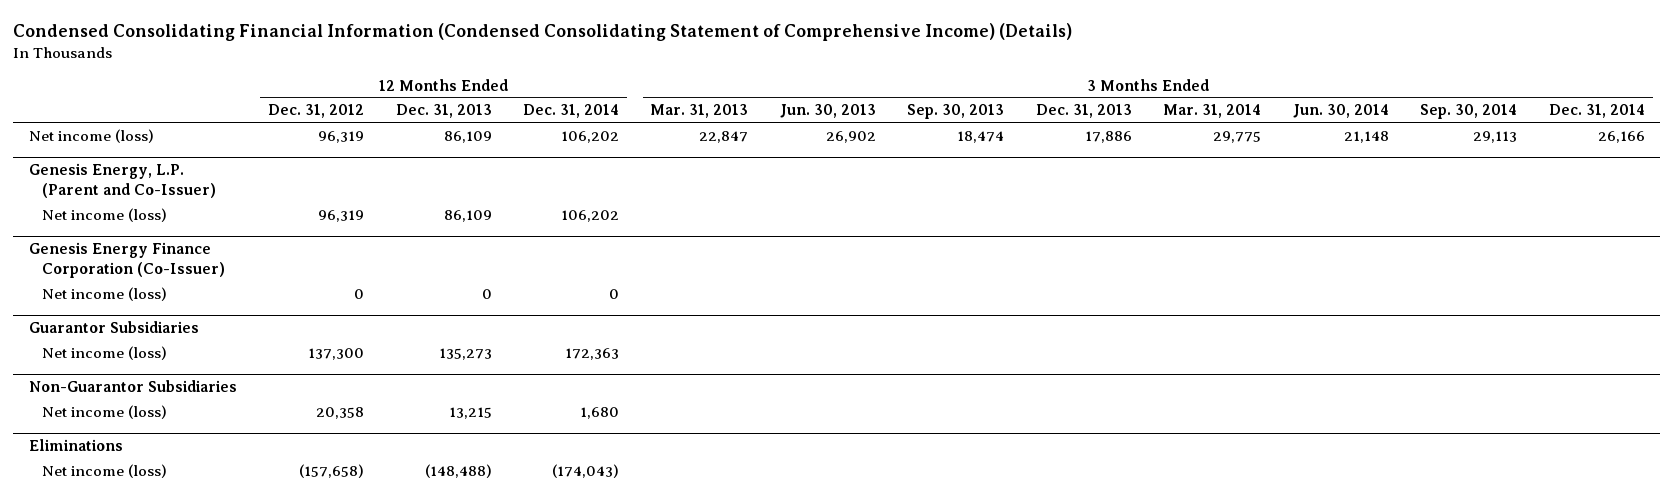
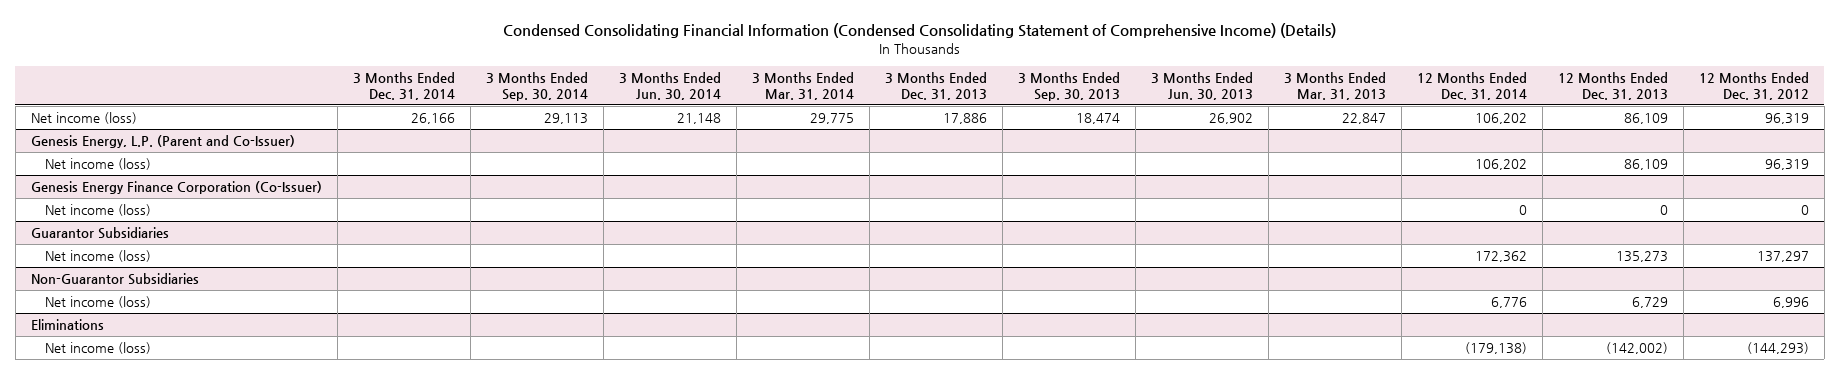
- | 12 Months Ended Dec. 31, 2012 | 12 Months Ended Dec. 31, 2013 | 12 Months Ended Dec. 31, 2014 | 3 Months Ended Mar. 31, 2013 | 3 Months Ended Jun. 30, 2013 | 3 Months Ended Sep. 30, 2013 | 3 Months Ended Dec. 31, 2013 | 3 Months Ended Mar. 31, 2014 | 3 Months Ended Jun. 30, 2014 | 3 Months Ended Sep. 30, 2014 | 3 Months Ended Dec. 31, 2014
+ | 3 Months Ended Dec. 31, 2014 | 3 Months Ended Sep. 30, 2014 | 3 Months Ended Jun. 30, 2014 | 3 Months Ended Mar. 31, 2014 | 3 Months Ended Dec. 31, 2013 | 3 Months Ended Sep. 30, 2013 | 3 Months Ended Jun. 30, 2013 | 3 Months Ended Mar. 31, 2013 | 12 Months Ended Dec. 31, 2014 | 12 Months Ended Dec. 31, 2013 | 12 Months Ended Dec. 31, 2012
@ Guarantor Subsidiaries
- Net income (loss) | 137,300 | 135,273 | 172,363 | | | | | | | |
+ Net income (loss) | | | | | | | | | 172,362 | 135,273 | 137,297
@ Non-Guarantor Subsidiaries
- Net income (loss) | 20,358 | 13,215 | 1,680 | | | | | | | |
+ Net income (loss) | | | | | | | | | 6,776 | 6,729 | 6,996
@ Eliminations
- Net income (loss) | (157,658) | (148,488) | (174,043) | | | | | | | |
+ Net income (loss) | | | | | | | | | (179,138) | (142,002) | (144,293)

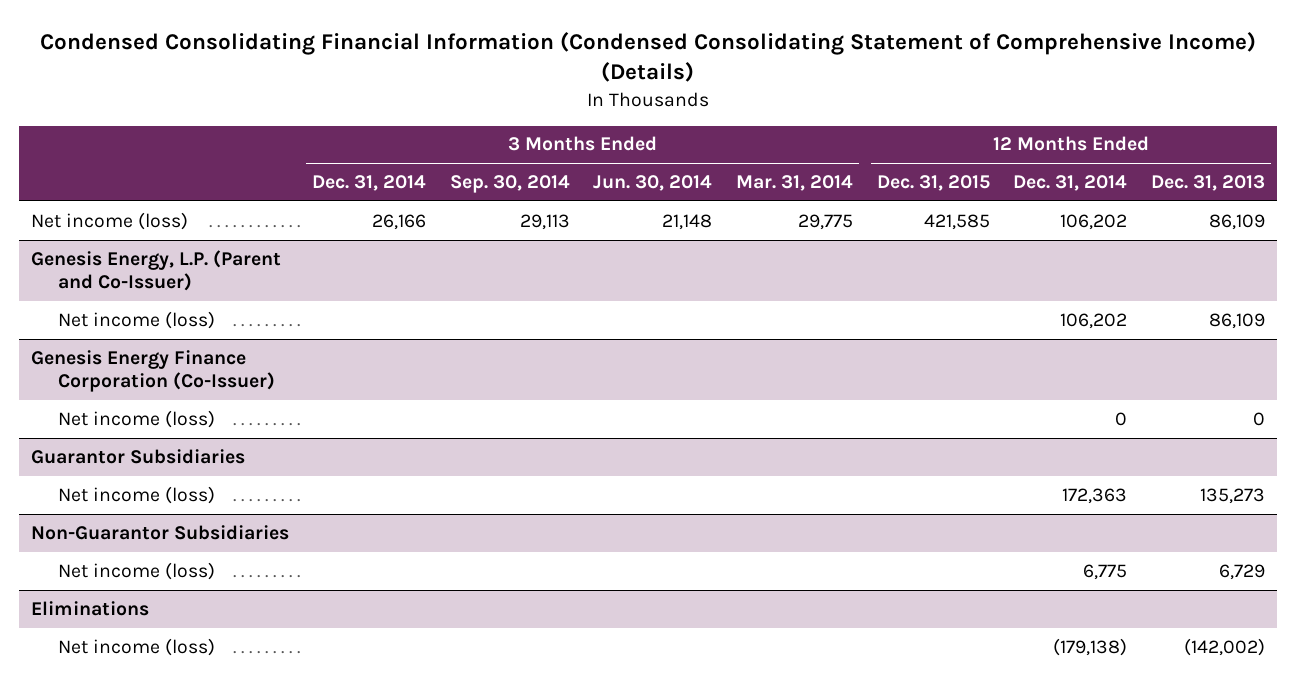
- | 3 Months Ended Dec. 31, 2014 | 3 Months Ended Sep. 30, 2014 | 3 Months Ended Jun. 30, 2014 | 3 Months Ended Mar. 31, 2014 | 3 Months Ended Dec. 31, 2013 | 3 Months Ended Sep. 30, 2013 | 3 Months Ended Jun. 30, 2013 | 3 Months Ended Mar. 31, 2013 | 12 Months Ended Dec. 31, 2014 | 12 Months Ended Dec. 31, 2013 | 12 Months Ended Dec. 31, 2012
+ | 3 Months Ended Dec. 31, 2014 | 3 Months Ended Sep. 30, 2014 | 3 Months Ended Jun. 30, 2014 | 3 Months Ended Mar. 31, 2014 | 12 Months Ended Dec. 31, 2015 | 12 Months Ended Dec. 31, 2014 | 12 Months Ended Dec. 31, 2013
@ Guarantor Subsidiaries
- Net income (loss) | | | | | | | | | 172,362 | 135,273 | 137,297
+ Net income (loss) | | | | | | 172,363 | 135,273
@ Non-Guarantor Subsidiaries
- Net income (loss) | | | | | | | | | 6,776 | 6,729 | 6,996
+ Net income (loss) | | | | | | 6,775 | 6,729

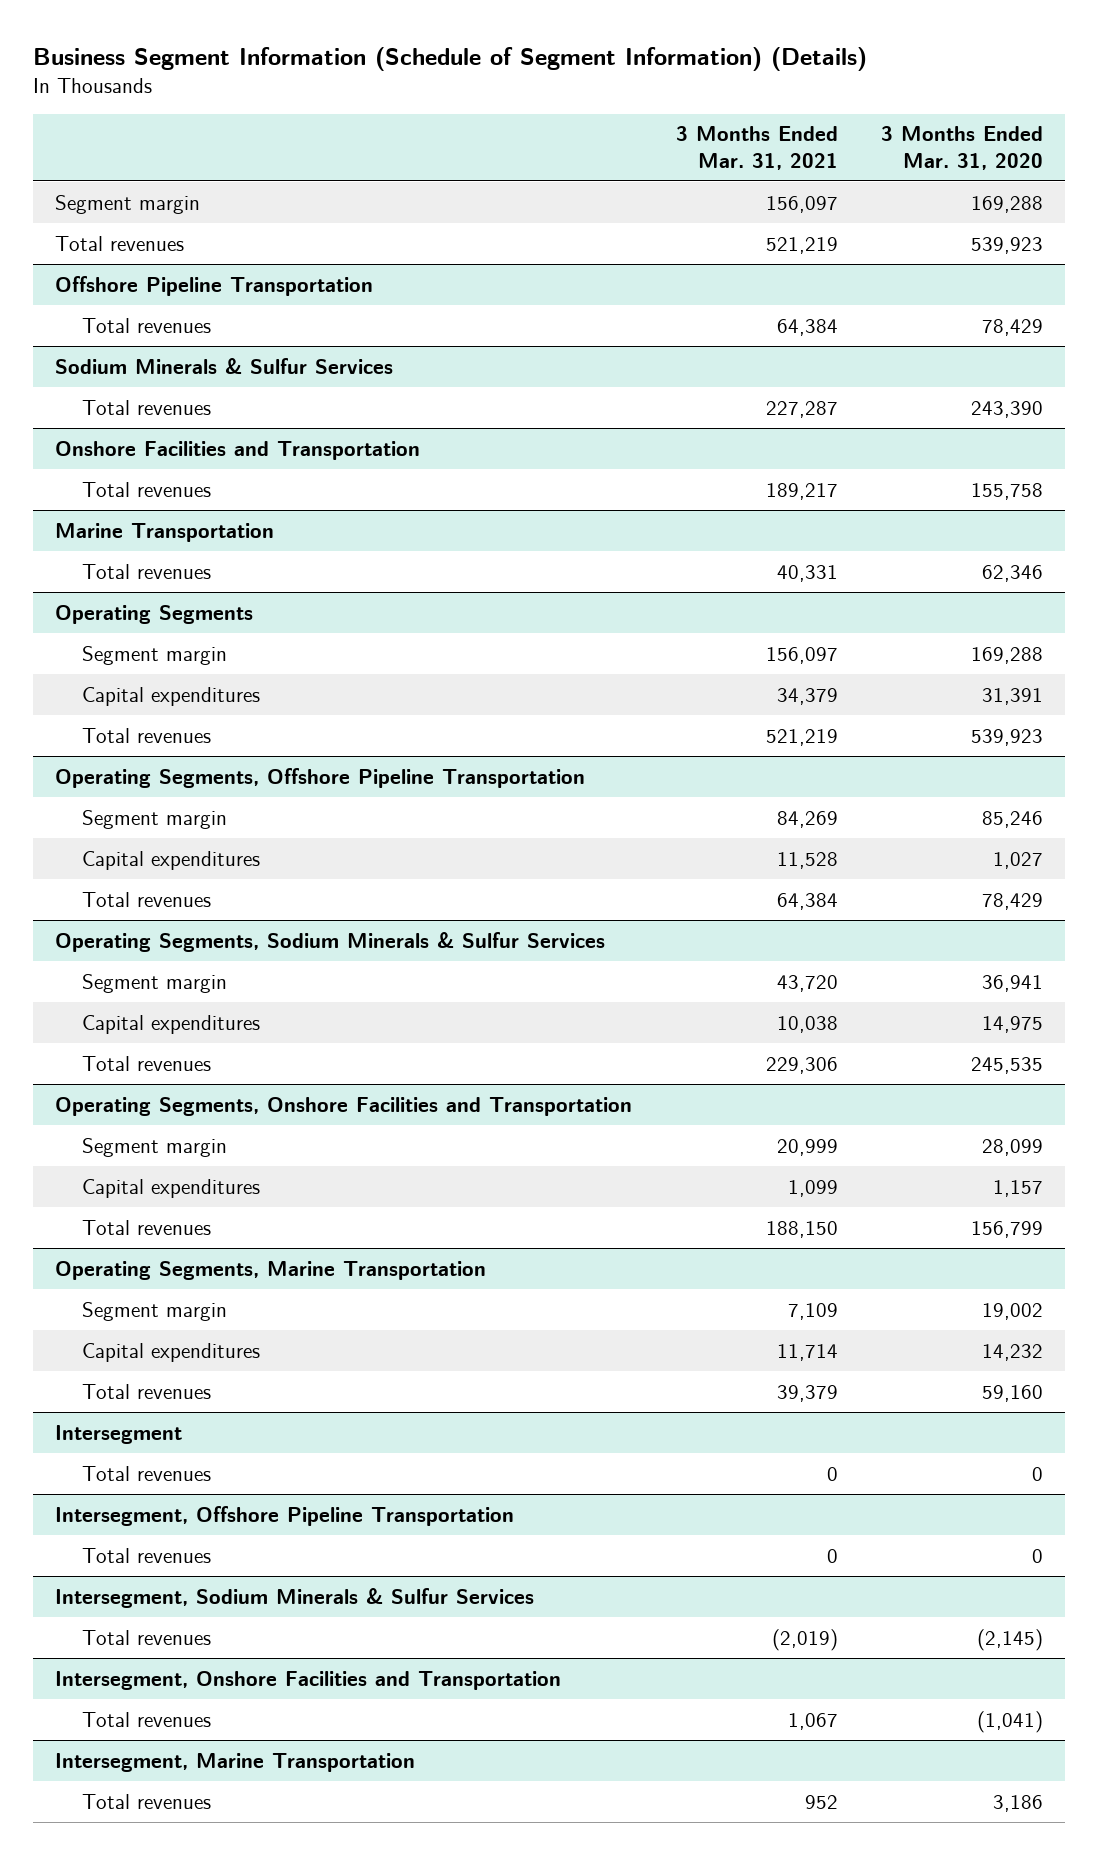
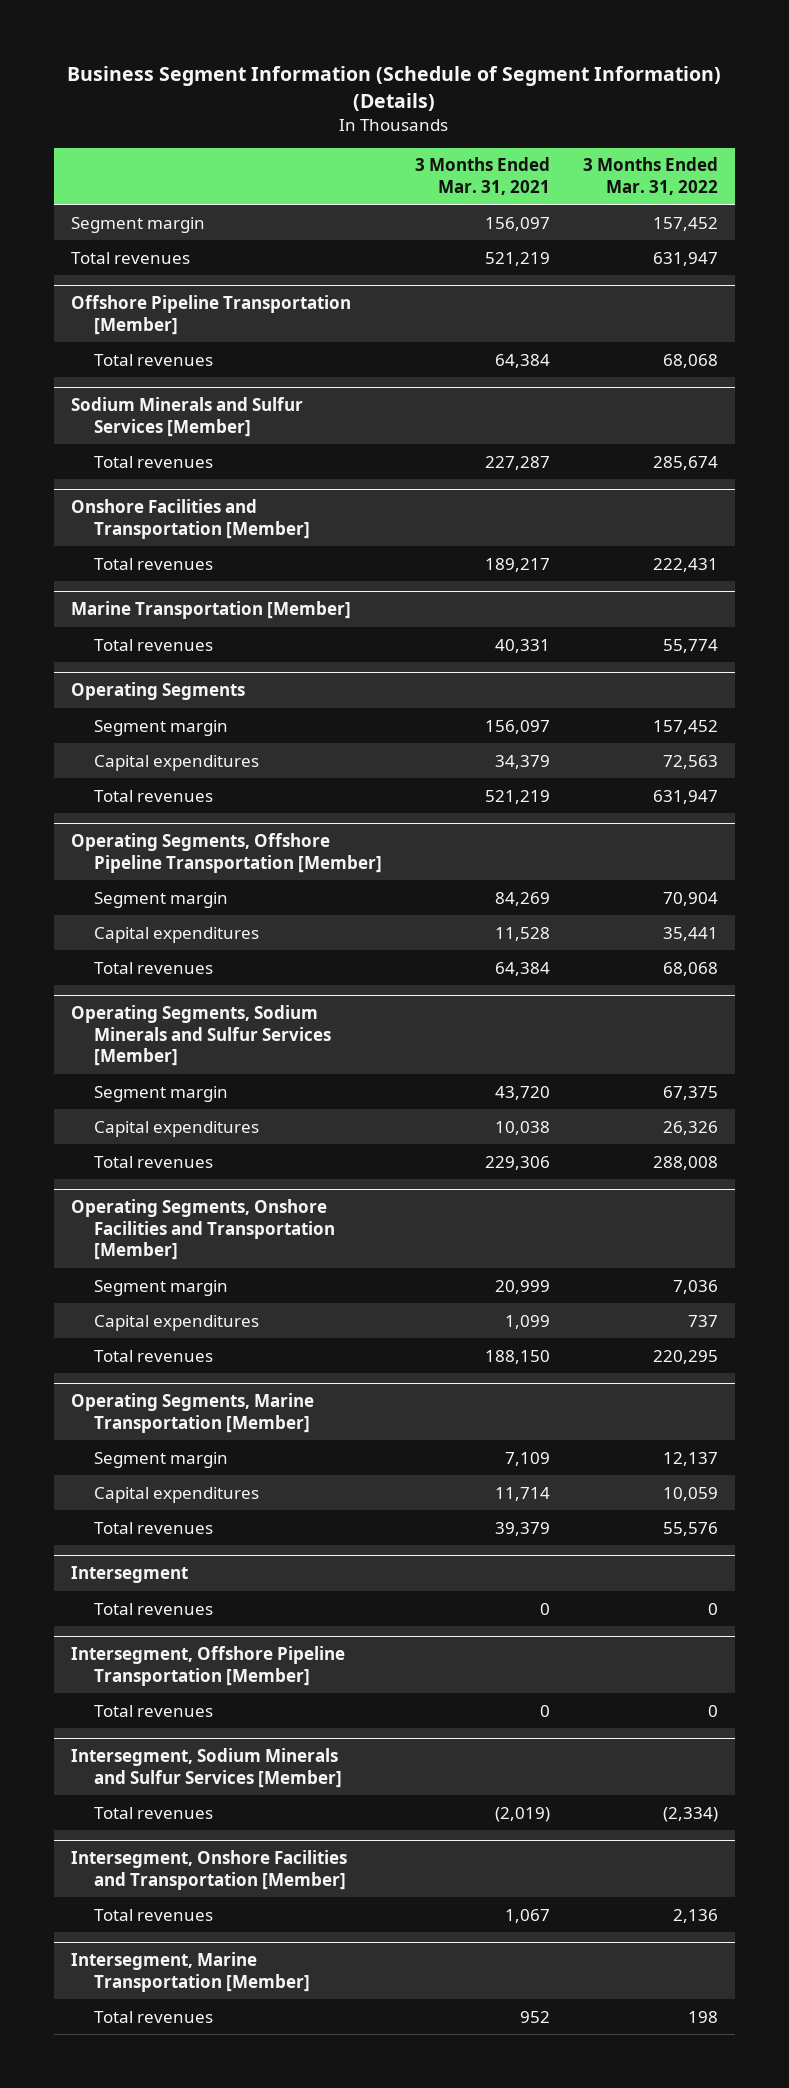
- | 3 Months Ended Mar. 31, 2021 | 3 Months Ended Mar. 31, 2020
+ | 3 Months Ended Mar. 31, 2021 | 3 Months Ended Mar. 31, 2022
- Offshore Pipeline Transportation
+ Offshore Pipeline Transportation [Member]
- Sodium Minerals & Sulfur Services
+ Sodium Minerals and Sulfur Services [Member]
- Onshore Facilities and Transportation
+ Onshore Facilities and Transportation [Member]
- Marine Transportation
+ Marine Transportation [Member]
- Operating Segments, Offshore Pipeline Transportation
+ Operating Segments, Offshore Pipeline Transportation [Member]
- Operating Segments, Sodium Minerals & Sulfur Services
+ Operating Segments, Sodium Minerals and Sulfur Services [Member]
- Operating Segments, Onshore Facilities and Transportation
+ Operating Segments, Onshore Facilities and Transportation [Member]
- Operating Segments, Marine Transportation
+ Operating Segments, Marine Transportation [Member]
- Intersegment, Offshore Pipeline Transportation
+ Intersegment, Offshore Pipeline Transportation [Member]
- Intersegment, Sodium Minerals & Sulfur Services
+ Intersegment, Sodium Minerals and Sulfur Services [Member]
- Intersegment, Onshore Facilities and Transportation
+ Intersegment, Onshore Facilities and Transportation [Member]
- Intersegment, Marine Transportation
+ Intersegment, Marine Transportation [Member]

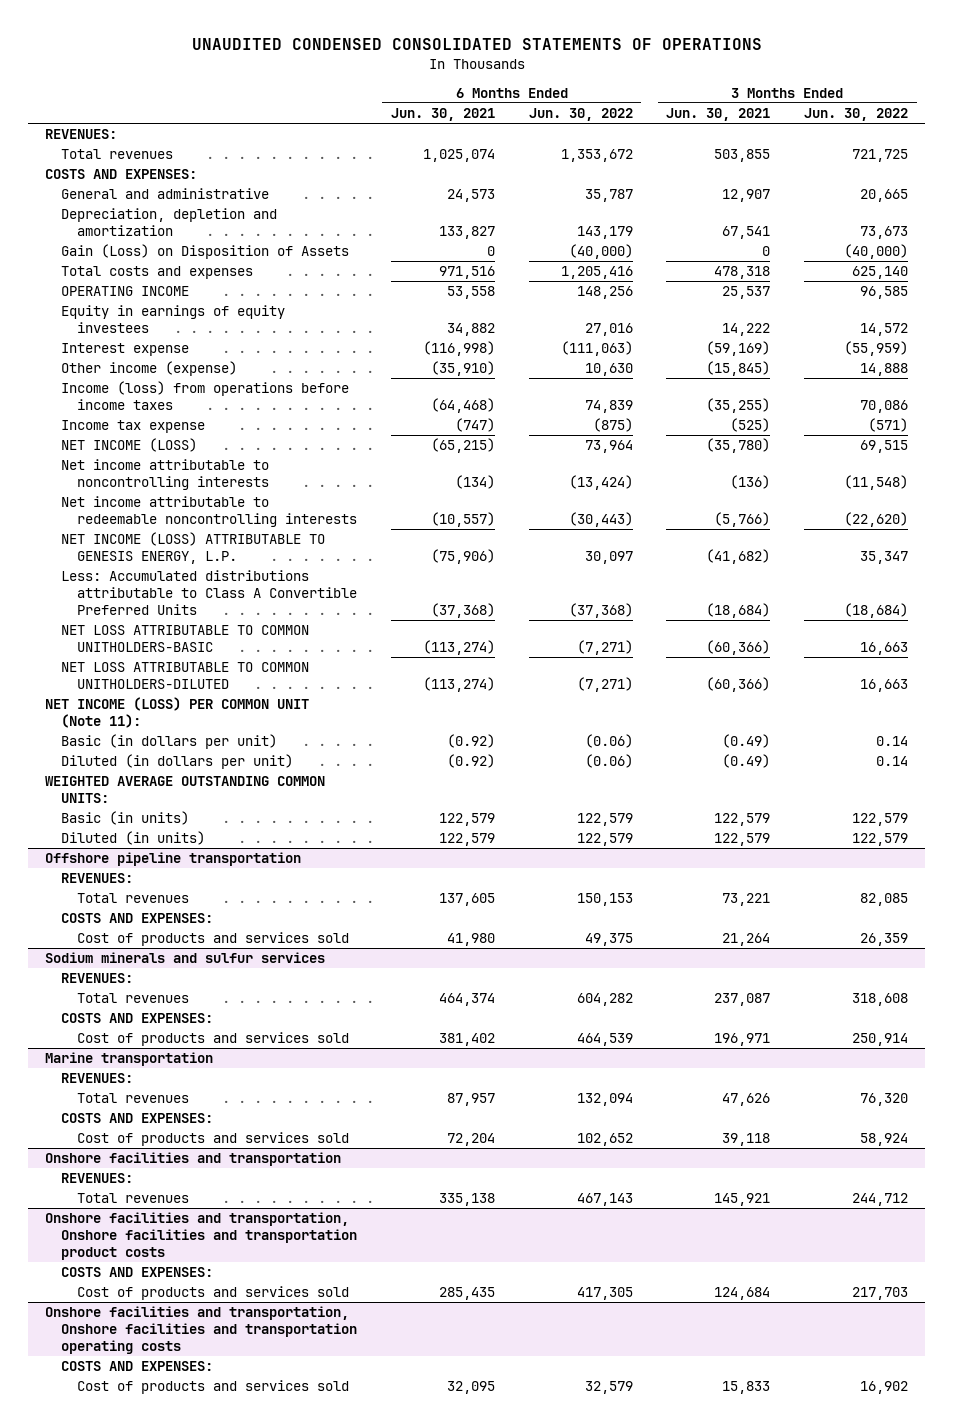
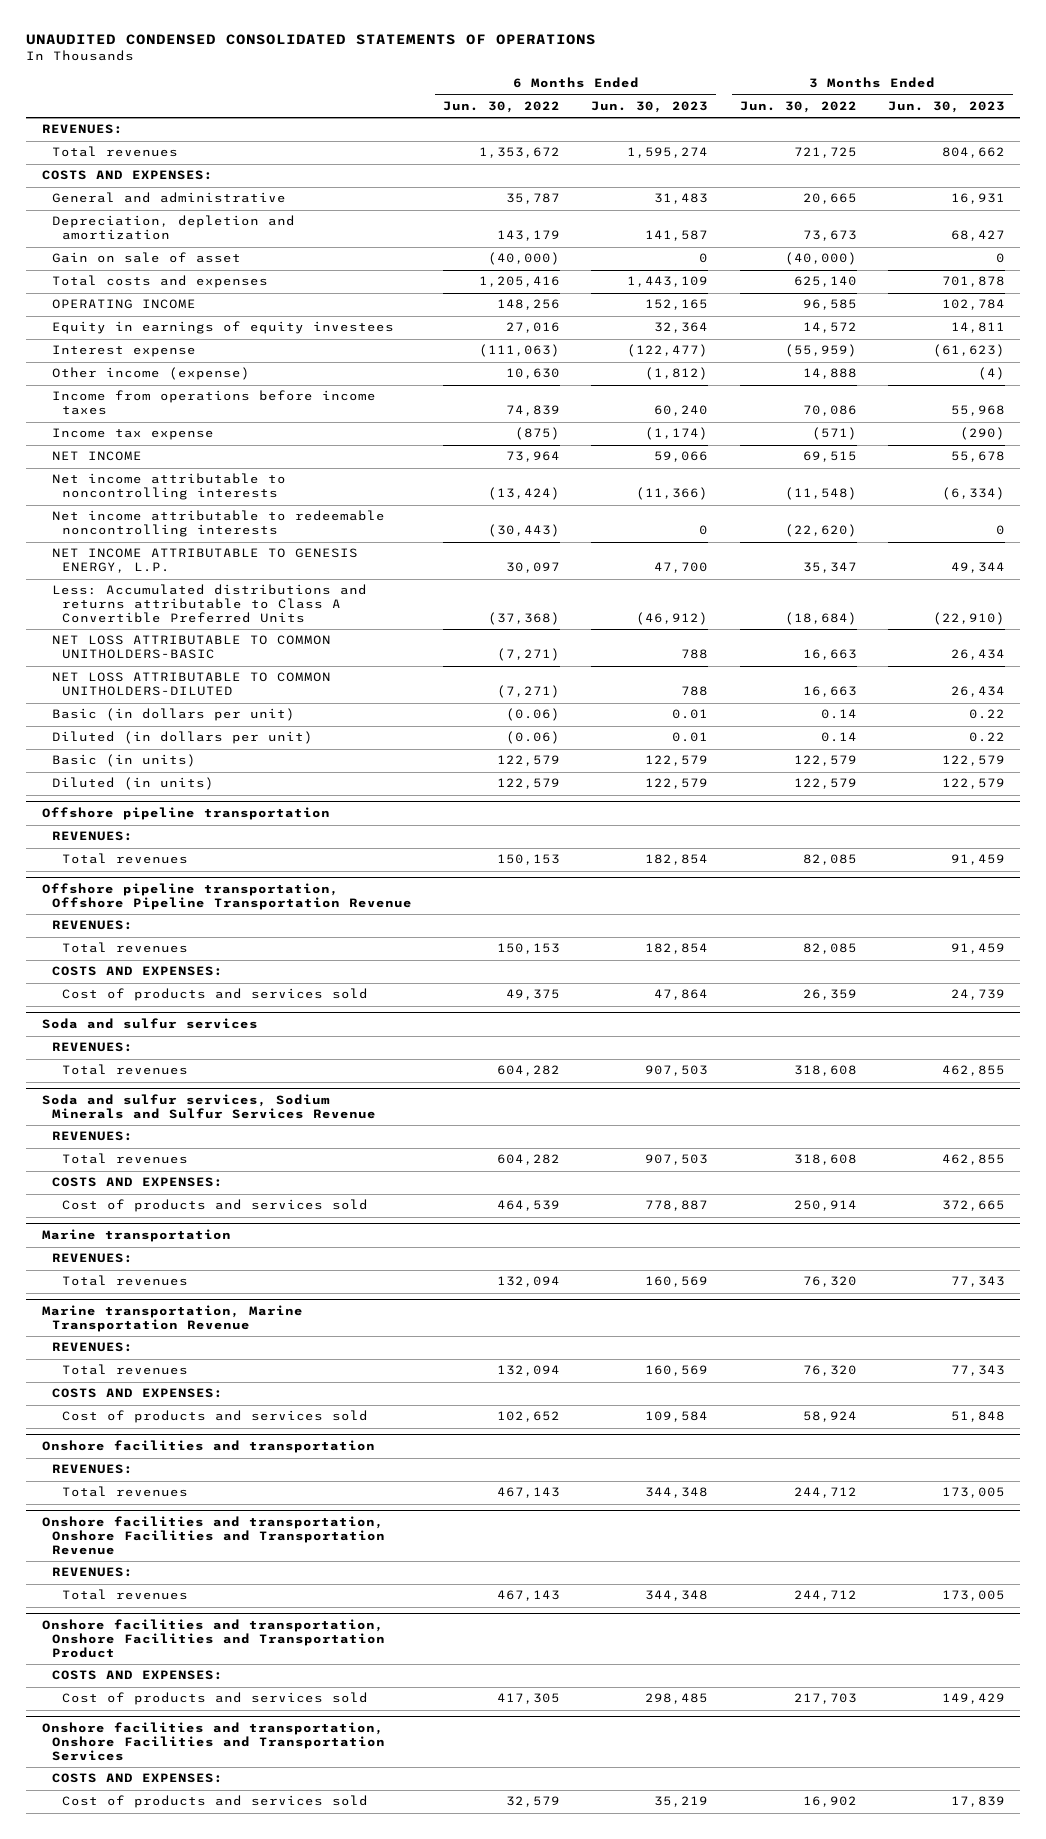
- | 6 Months Ended Jun. 30, 2021 | 6 Months Ended Jun. 30, 2022 | 3 Months Ended Jun. 30, 2021 | 3 Months Ended Jun. 30, 2022
+ | 6 Months Ended Jun. 30, 2022 | 6 Months Ended Jun. 30, 2023 | 3 Months Ended Jun. 30, 2022 | 3 Months Ended Jun. 30, 2023
- Gain (Loss) on Disposition of Assets | 0 | (40,000) | 0 | (40,000)
+ Gain on sale of asset | (40,000) | 0 | (40,000) | 0
- Income (loss) from operations before income taxes | (64,468) | 74,839 | (35,255) | 70,086
+ Income from operations before income taxes | 74,839 | 60,240 | 70,086 | 55,968
- NET INCOME (LOSS) | (65,215) | 73,964 | (35,780) | 69,515
+ NET INCOME | 73,964 | 59,066 | 69,515 | 55,678
- NET INCOME (LOSS) ATTRIBUTABLE TO GENESIS ENERGY, L.P. | (75,906) | 30,097 | (41,682) | 35,347
- Less: Accumulated distributions attributable to Class A Convertible Preferred Units | (37,368) | (37,368) | (18,684) | (18,684)
+ NET INCOME ATTRIBUTABLE TO GENESIS ENERGY, L.P. | 30,097 | 47,700 | 35,347 | 49,344
+ Less: Accumulated distributions and returns attributable to Class A Convertible Preferred Units | (37,368) | (46,912) | (18,684) | (22,910)
- NET INCOME (LOSS) PER COMMON UNIT (Note 11):
- WEIGHTED AVERAGE OUTSTANDING COMMON UNITS:
+ Offshore pipeline transportation, Offshore Pipeline Transportation Revenue
+ REVENUES:
+ Total revenues | 150,153 | 182,854 | 82,085 | 91,459
- Sodium minerals and sulfur services
+ Soda and sulfur services
+ Soda and sulfur services, Sodium Minerals and Sulfur Services Revenue
+ REVENUES:
+ Total revenues | 604,282 | 907,503 | 318,608 | 462,855
+ Marine transportation, Marine Transportation Revenue
+ REVENUES:
+ Total revenues | 132,094 | 160,569 | 76,320 | 77,343
- Onshore facilities and transportation, Onshore facilities and transportation product costs
+ Onshore facilities and transportation, Onshore Facilities and Transportation Revenue
+ REVENUES:
+ Total revenues | 467,143 | 344,348 | 244,712 | 173,005
+ Onshore facilities and transportation, Onshore Facilities and Transportation Product
- Onshore facilities and transportation, Onshore facilities and transportation operating costs
+ Onshore facilities and transportation, Onshore Facilities and Transportation Services

